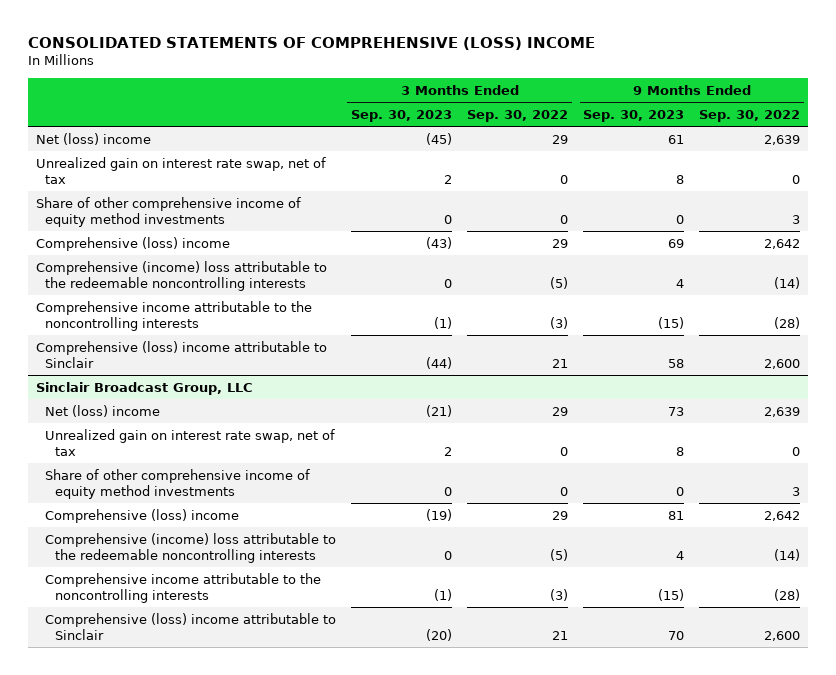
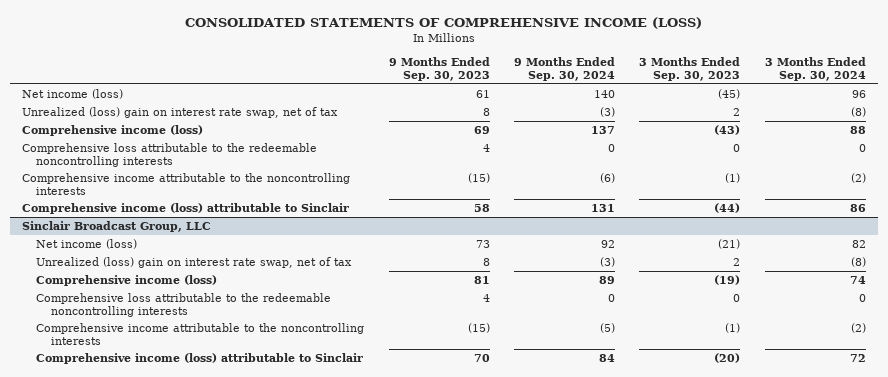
- CONSOLIDATED STATEMENTS OF COMPREHENSIVE (LOSS) INCOME
+ CONSOLIDATED STATEMENTS OF COMPREHENSIVE INCOME (LOSS)
- | 3 Months Ended Sep. 30, 2023 | 3 Months Ended Sep. 30, 2022 | 9 Months Ended Sep. 30, 2023 | 9 Months Ended Sep. 30, 2022
+ | 9 Months Ended Sep. 30, 2023 | 9 Months Ended Sep. 30, 2024 | 3 Months Ended Sep. 30, 2023 | 3 Months Ended Sep. 30, 2024
- Net (loss) income | (45) | 29 | 61 | 2,639
- Unrealized gain on interest rate swap, net of tax | 2 | 0 | 8 | 0
- Share of other comprehensive income of equity method investments | 0 | 0 | 0 | 3
- Comprehensive (loss) income | (43) | 29 | 69 | 2,642
- Comprehensive (income) loss attributable to the redeemable noncontrolling interests | 0 | (5) | 4 | (14)
+ Net income (loss) | 61 | 140 | (45) | 96
+ Unrealized (loss) gain on interest rate swap, net of tax | 8 | (3) | 2 | (8)
+ Comprehensive income (loss) | 69 | 137 | (43) | 88
+ Comprehensive loss attributable to the redeemable noncontrolling interests | 4 | 0 | 0 | 0
- Comprehensive (loss) income attributable to Sinclair | (44) | 21 | 58 | 2,600
+ Comprehensive income (loss) attributable to Sinclair | 58 | 131 | (44) | 86
@ Sinclair Broadcast Group, LLC
- Net (loss) income | (21) | 29 | 73 | 2,639
- Unrealized gain on interest rate swap, net of tax | 2 | 0 | 8 | 0
- Share of other comprehensive income of equity method investments | 0 | 0 | 0 | 3
- Comprehensive (loss) income | (19) | 29 | 81 | 2,642
- Comprehensive (income) loss attributable to the redeemable noncontrolling interests | 0 | (5) | 4 | (14)
+ Net income (loss) | 73 | 92 | (21) | 82
+ Unrealized (loss) gain on interest rate swap, net of tax | 8 | (3) | 2 | (8)
+ Comprehensive income (loss) | 81 | 89 | (19) | 74
+ Comprehensive loss attributable to the redeemable noncontrolling interests | 4 | 0 | 0 | 0
- Comprehensive (loss) income attributable to Sinclair | (20) | 21 | 70 | 2,600
+ Comprehensive income (loss) attributable to Sinclair | 70 | 84 | (20) | 72

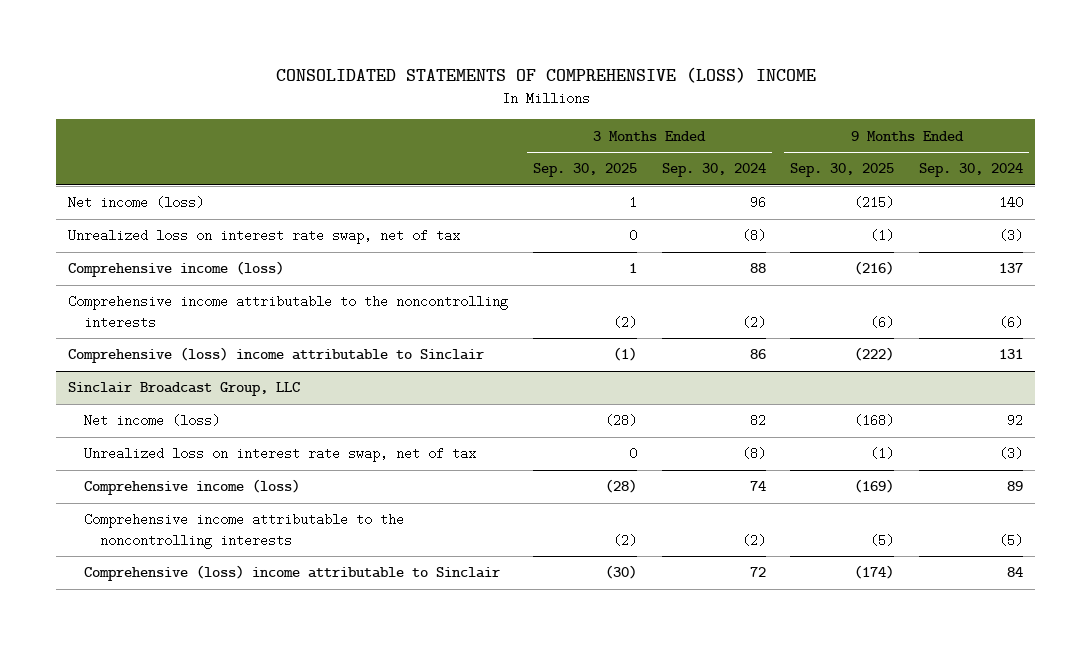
- CONSOLIDATED STATEMENTS OF COMPREHENSIVE INCOME (LOSS)
+ CONSOLIDATED STATEMENTS OF COMPREHENSIVE (LOSS) INCOME
- | 9 Months Ended Sep. 30, 2023 | 9 Months Ended Sep. 30, 2024 | 3 Months Ended Sep. 30, 2023 | 3 Months Ended Sep. 30, 2024
+ | 3 Months Ended Sep. 30, 2025 | 3 Months Ended Sep. 30, 2024 | 9 Months Ended Sep. 30, 2025 | 9 Months Ended Sep. 30, 2024
- Unrealized (loss) gain on interest rate swap, net of tax | 8 | (3) | 2 | (8)
+ Unrealized loss on interest rate swap, net of tax | 0 | (8) | (1) | (3)
- Comprehensive loss attributable to the redeemable noncontrolling interests | 4 | 0 | 0 | 0
- Comprehensive income (loss) attributable to Sinclair | 58 | 131 | (44) | 86
+ Comprehensive (loss) income attributable to Sinclair | (1) | 86 | (222) | 131
@ Sinclair Broadcast Group, LLC
- Unrealized (loss) gain on interest rate swap, net of tax | 8 | (3) | 2 | (8)
+ Unrealized loss on interest rate swap, net of tax | 0 | (8) | (1) | (3)
- Comprehensive loss attributable to the redeemable noncontrolling interests | 4 | 0 | 0 | 0
- Comprehensive income (loss) attributable to Sinclair | 70 | 84 | (20) | 72
+ Comprehensive (loss) income attributable to Sinclair | (30) | 72 | (174) | 84

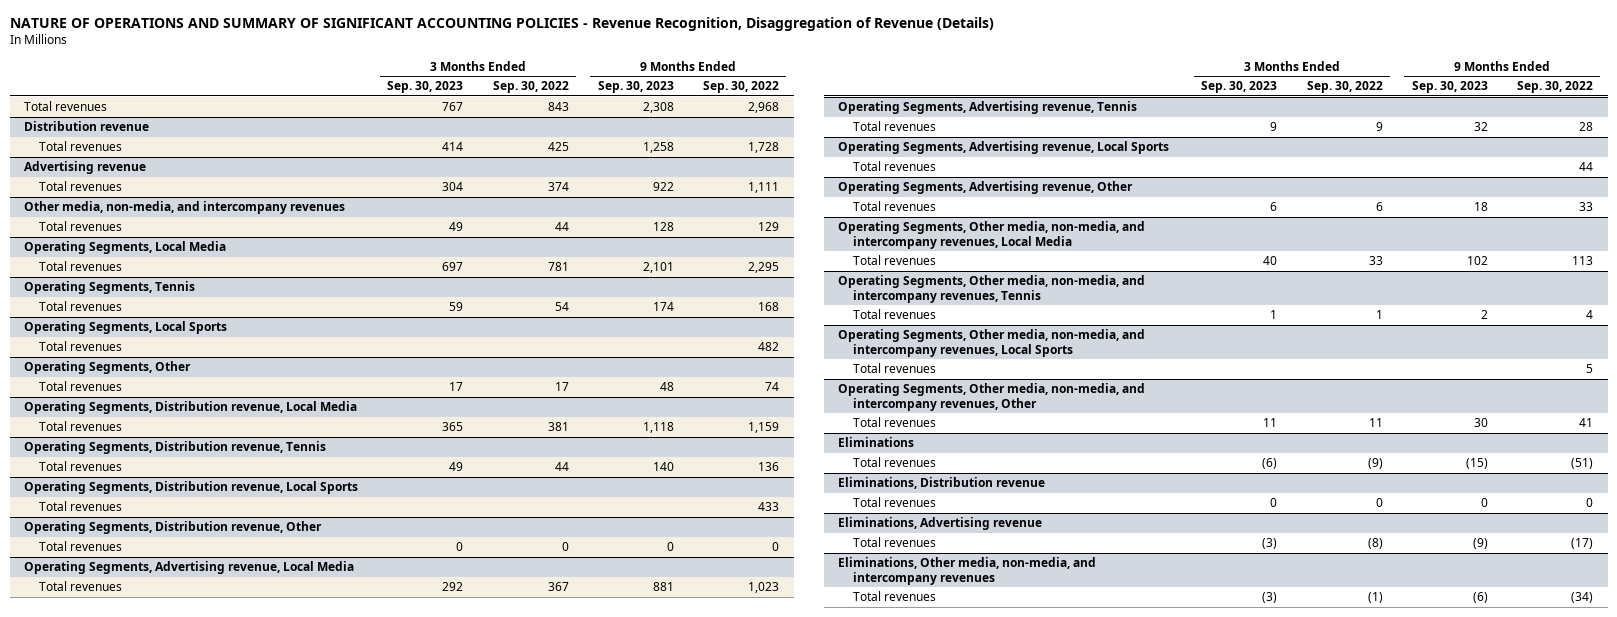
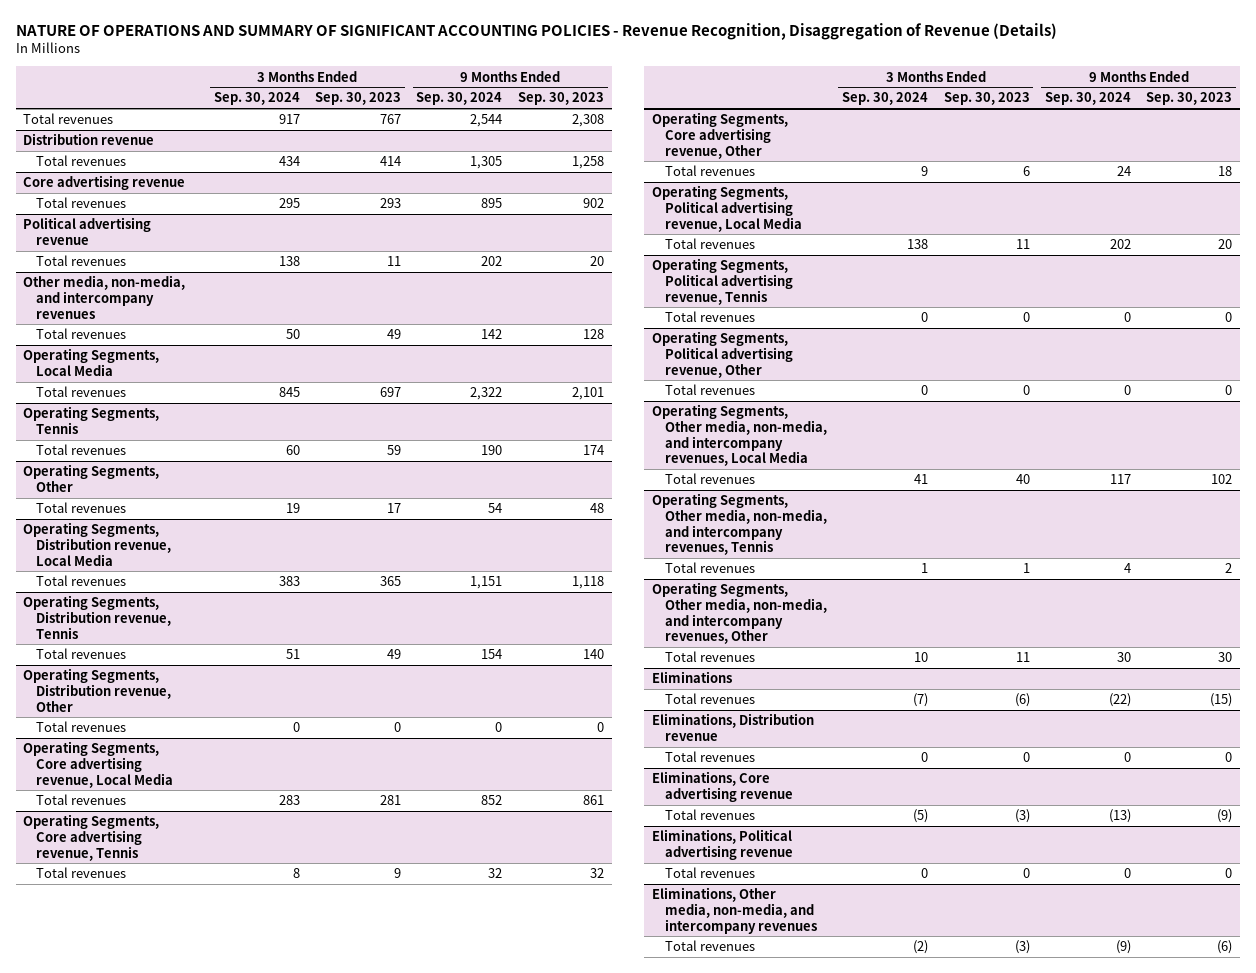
- | 3 Months Ended Sep. 30, 2023 | 3 Months Ended Sep. 30, 2022 | 9 Months Ended Sep. 30, 2023 | 9 Months Ended Sep. 30, 2022
+ | 3 Months Ended Sep. 30, 2024 | 3 Months Ended Sep. 30, 2023 | 9 Months Ended Sep. 30, 2024 | 9 Months Ended Sep. 30, 2023
- Advertising revenue
- Total revenues | 304 | 374 | 922 | 1,111
+ Core advertising revenue
+ Total revenues | 295 | 293 | 895 | 902
+ Political advertising revenue
+ Total revenues | 138 | 11 | 202 | 20
- Operating Segments, Local Sports
- Total revenues | | | | 482
- Operating Segments, Distribution revenue, Local Sports
- Total revenues | | | | 433
- Operating Segments, Advertising revenue, Local Media
- Total revenues | 292 | 367 | 881 | 1,023
- Operating Segments, Advertising revenue, Tennis
+ Operating Segments, Core advertising revenue, Local Media
+ Total revenues | 283 | 281 | 852 | 861
+ Operating Segments, Core advertising revenue, Tennis
- Operating Segments, Advertising revenue, Local Sports
- Total revenues | | | | 44
- Operating Segments, Advertising revenue, Other
+ Operating Segments, Core advertising revenue, Other
+ Operating Segments, Political advertising revenue, Local Media
+ Total revenues | 138 | 11 | 202 | 20
+ Operating Segments, Political advertising revenue, Tennis
+ Total revenues | 0 | 0 | 0 | 0
+ Operating Segments, Political advertising revenue, Other
+ Total revenues | 0 | 0 | 0 | 0
- Operating Segments, Other media, non-media, and intercompany revenues, Local Sports
- Total revenues | | | | 5
- Eliminations, Advertising revenue
+ Eliminations, Core advertising revenue
+ Eliminations, Political advertising revenue
+ Total revenues | 0 | 0 | 0 | 0

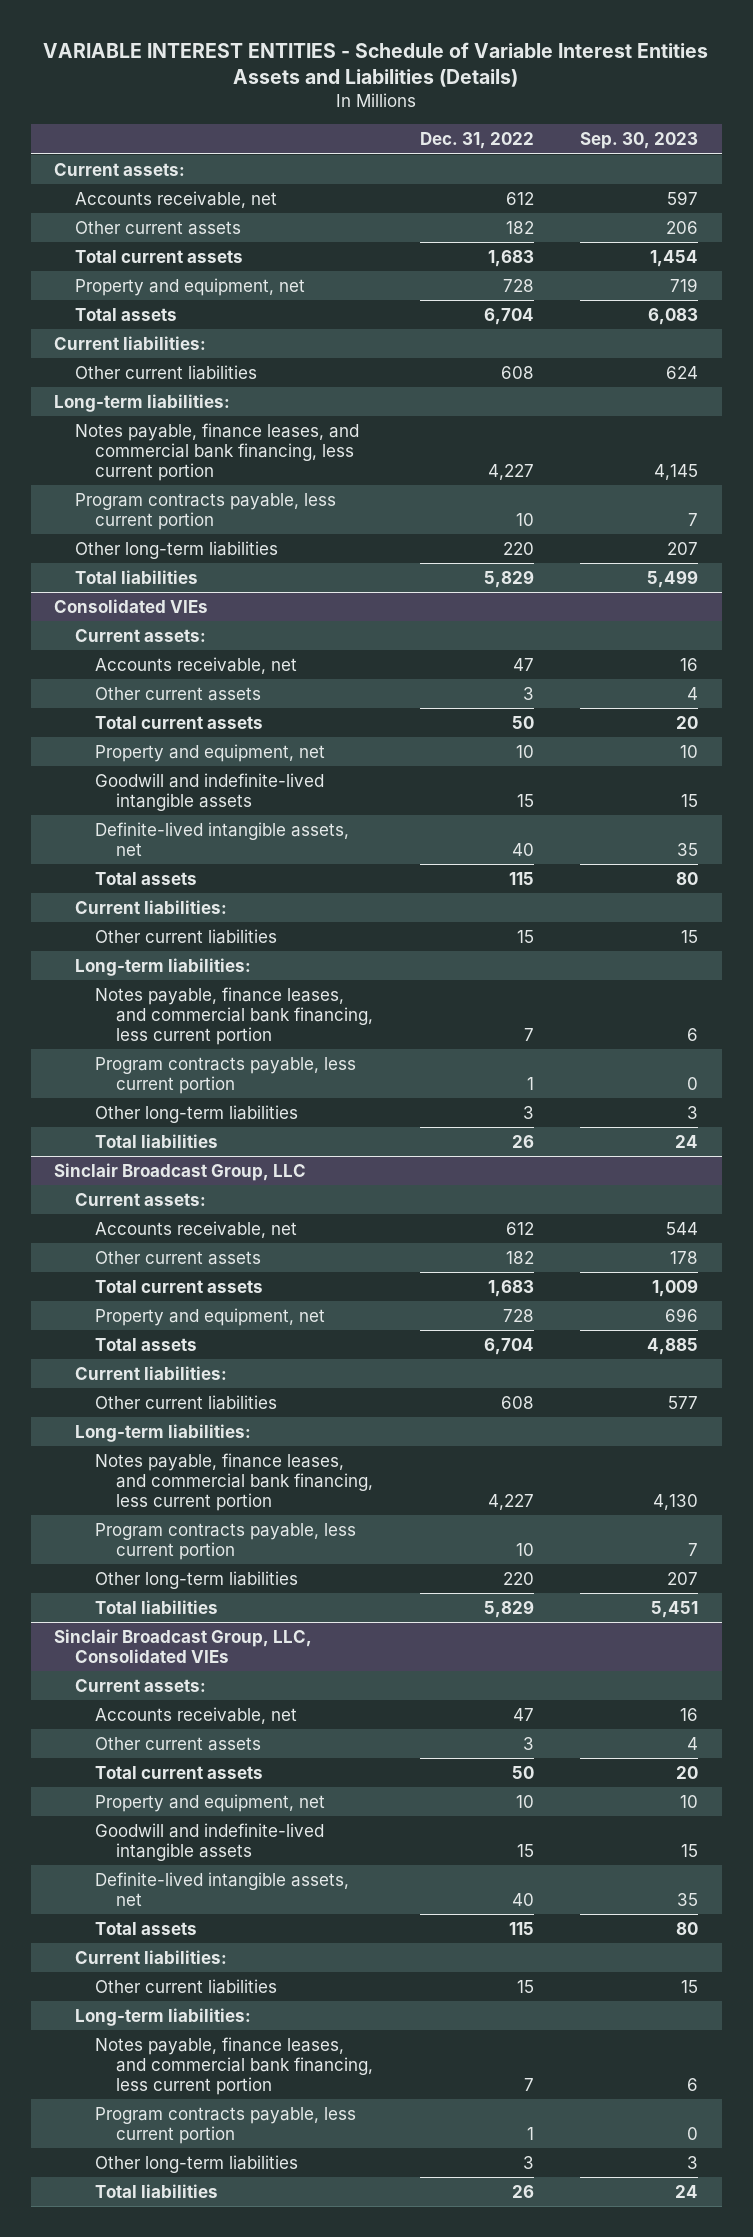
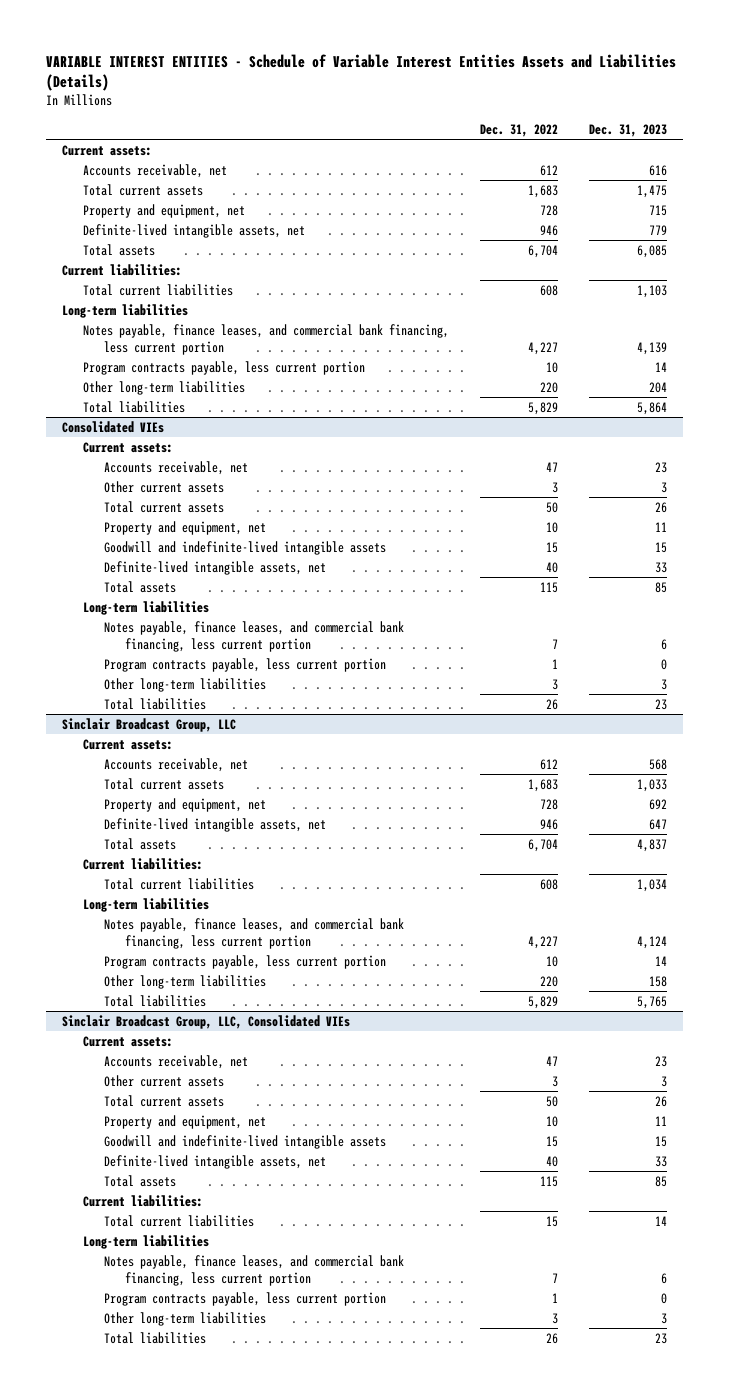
- | Dec. 31, 2022 | Sep. 30, 2023
+ | Dec. 31, 2022 | Dec. 31, 2023
- Other current assets | 182 | 206
+ Definite-lived intangible assets, net | 946 | 779
- Other current liabilities | 608 | 624
- Long-term liabilities:
+ Total current liabilities | 608 | 1,103
+ Long-term liabilities
@ Consolidated VIEs
- Current liabilities:
- Other current liabilities | 15 | 15
- Long-term liabilities:
+ Long-term liabilities
@ Sinclair Broadcast Group, LLC
- Other current assets | 182 | 178
+ Definite-lived intangible assets, net | 946 | 647
- Other current liabilities | 608 | 577
- Long-term liabilities:
+ Total current liabilities | 608 | 1,034
+ Long-term liabilities
@ Sinclair Broadcast Group, LLC, Consolidated VIEs
- Other current liabilities | 15 | 15
- Long-term liabilities:
+ Total current liabilities | 15 | 14
+ Long-term liabilities

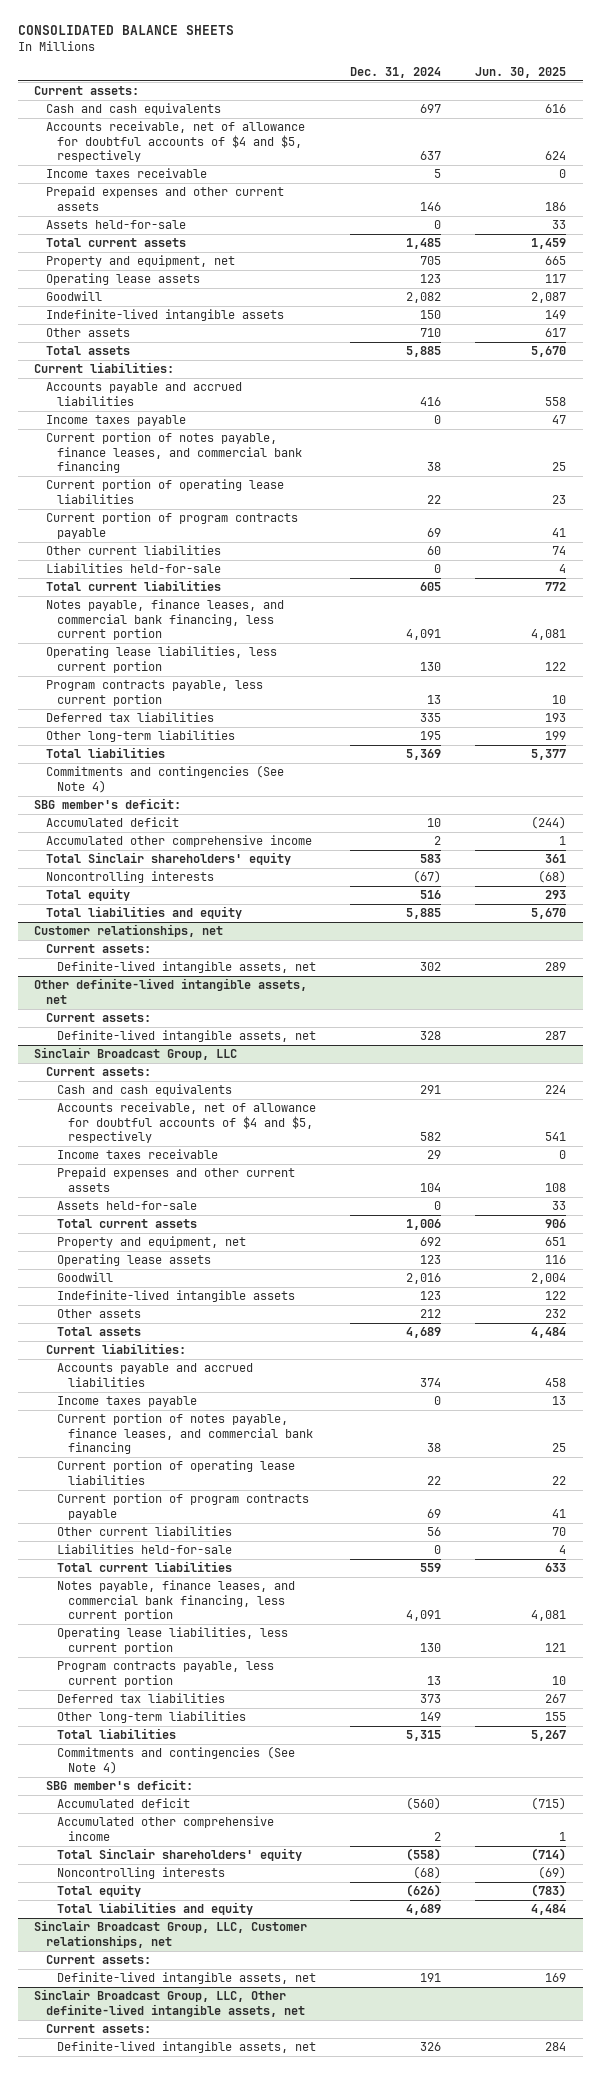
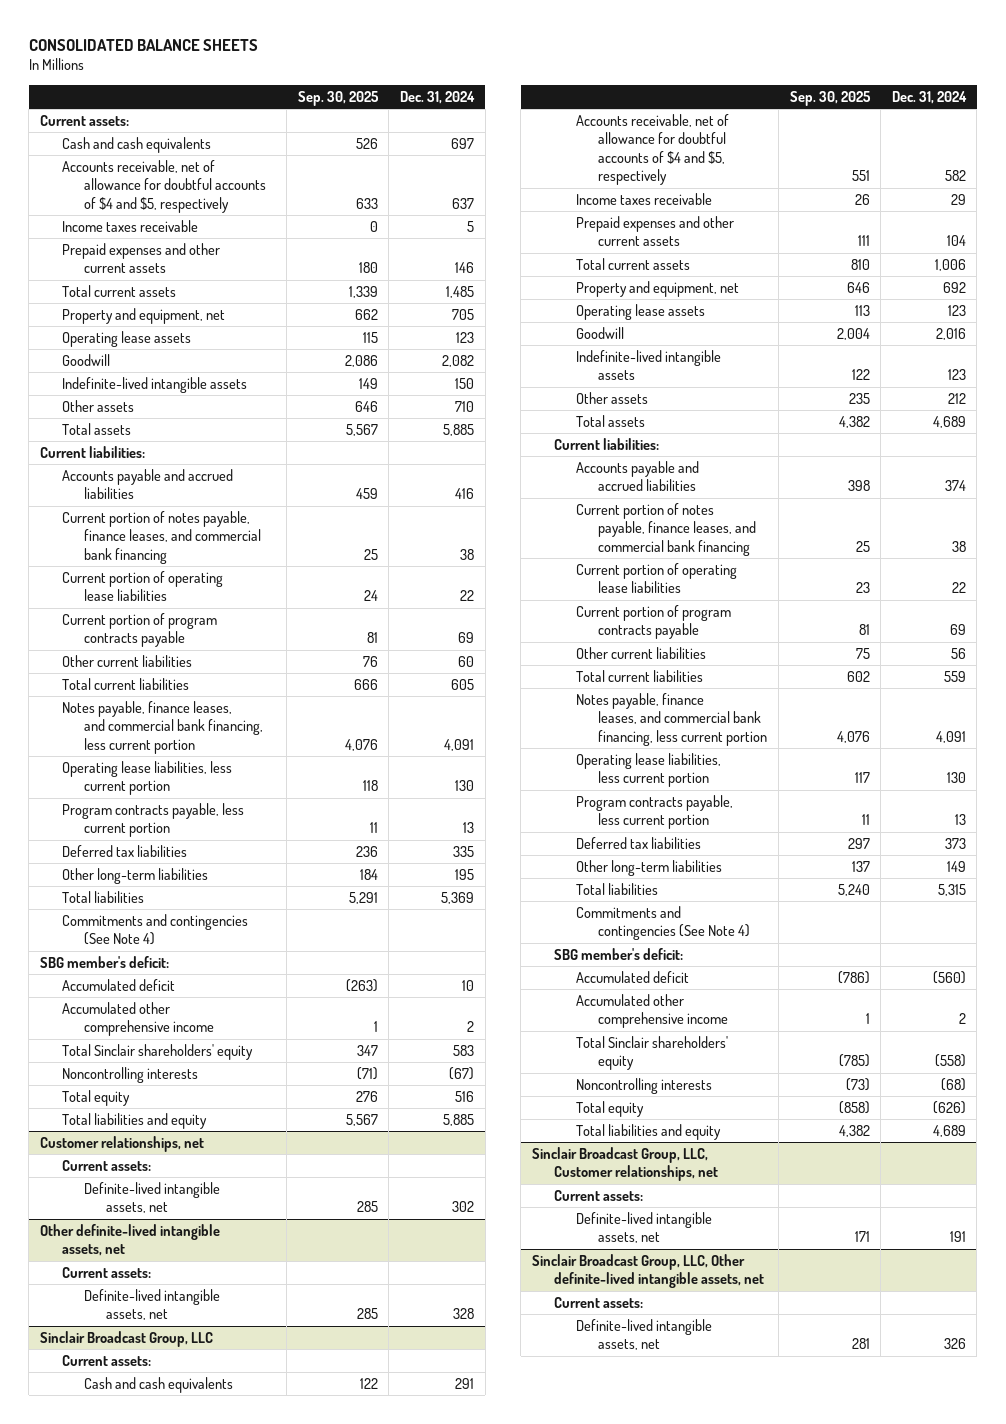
- | Dec. 31, 2024 | Jun. 30, 2025
+ | Sep. 30, 2025 | Dec. 31, 2024
- Assets held-for-sale | 0 | 33
- Income taxes payable | 0 | 47
- Liabilities held-for-sale | 0 | 4
@ Sinclair Broadcast Group, LLC
- Assets held-for-sale | 0 | 33
- Income taxes payable | 0 | 13
- Liabilities held-for-sale | 0 | 4

